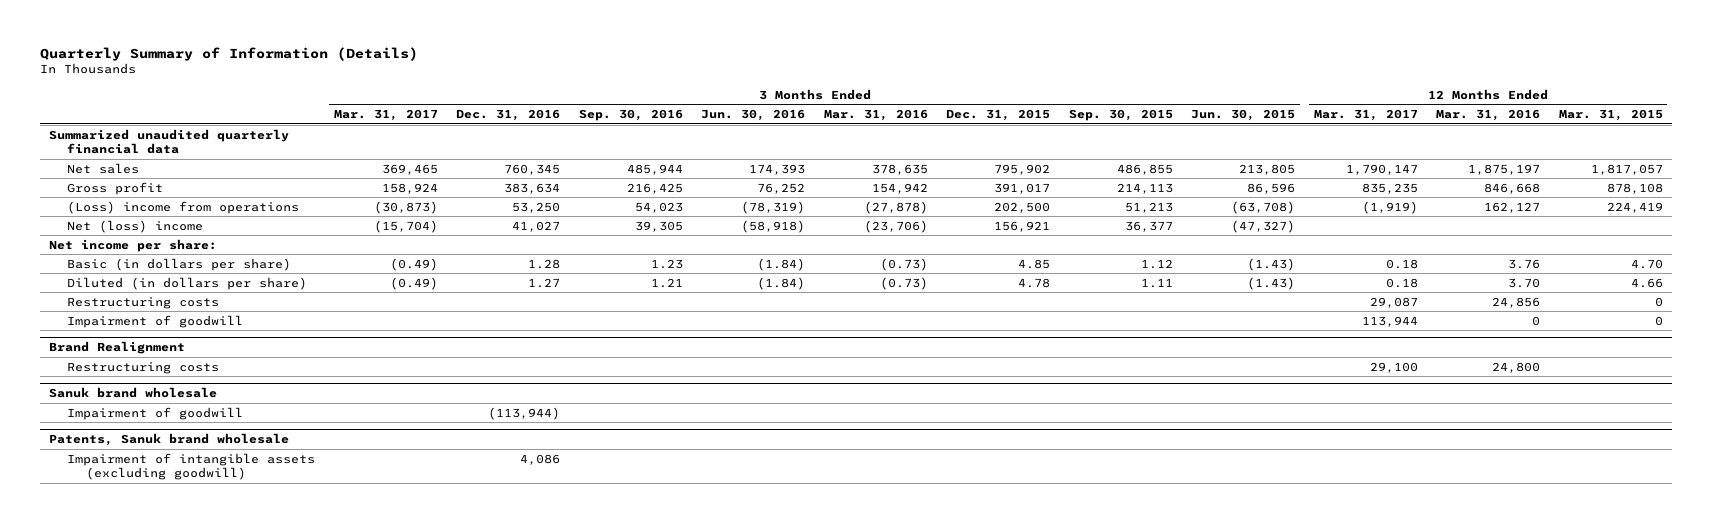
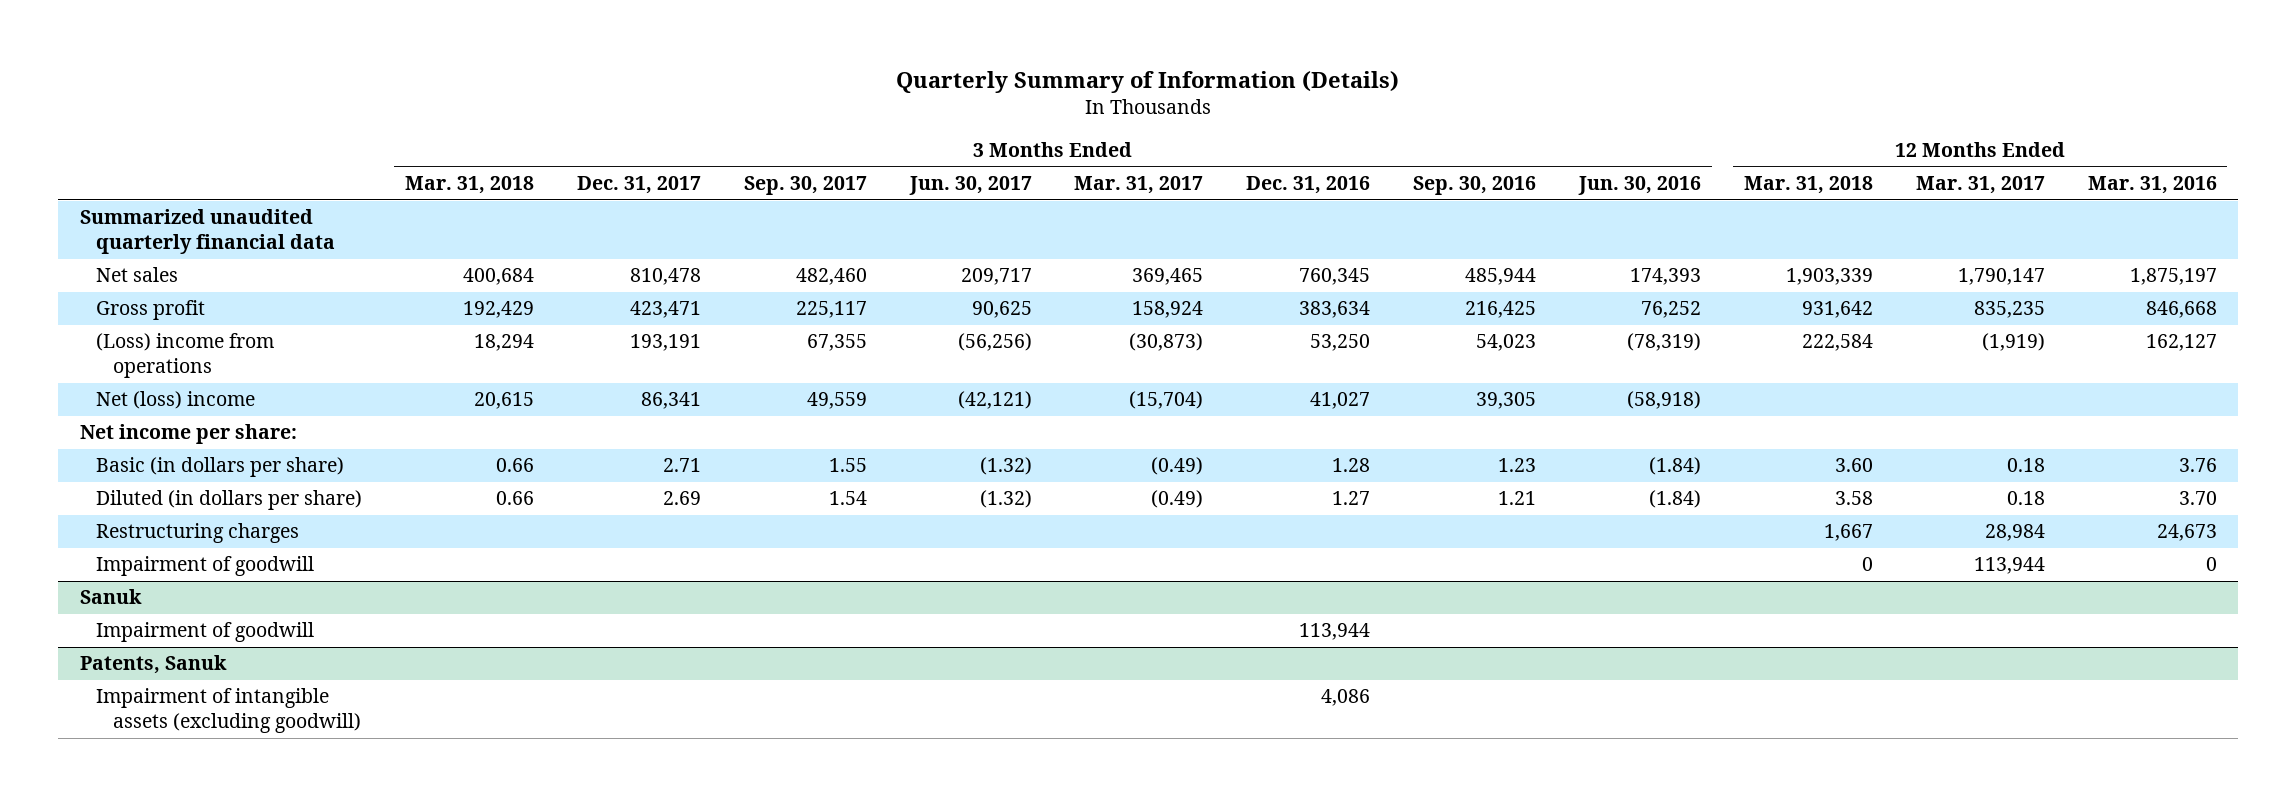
- | 3 Months Ended Mar. 31, 2017 | 3 Months Ended Dec. 31, 2016 | 3 Months Ended Sep. 30, 2016 | 3 Months Ended Jun. 30, 2016 | 3 Months Ended Mar. 31, 2016 | 3 Months Ended Dec. 31, 2015 | 3 Months Ended Sep. 30, 2015 | 3 Months Ended Jun. 30, 2015 | 12 Months Ended Mar. 31, 2017 | 12 Months Ended Mar. 31, 2016 | 12 Months Ended Mar. 31, 2015
+ | 3 Months Ended Mar. 31, 2018 | 3 Months Ended Dec. 31, 2017 | 3 Months Ended Sep. 30, 2017 | 3 Months Ended Jun. 30, 2017 | 3 Months Ended Mar. 31, 2017 | 3 Months Ended Dec. 31, 2016 | 3 Months Ended Sep. 30, 2016 | 3 Months Ended Jun. 30, 2016 | 12 Months Ended Mar. 31, 2018 | 12 Months Ended Mar. 31, 2017 | 12 Months Ended Mar. 31, 2016
- Restructuring costs | | | | | | | | | 29,087 | 24,856 | 0
+ Restructuring charges | | | | | | | | | 1,667 | 28,984 | 24,673
- Brand Realignment
- Restructuring costs | | | | | | | | | 29,100 | 24,800 |
- Sanuk brand wholesale
- Impairment of goodwill | | (113,944) | | | | | | | | |
- Patents, Sanuk brand wholesale
+ Sanuk
+ Impairment of goodwill | | | | | | 113,944 | | | | |
+ Patents, Sanuk

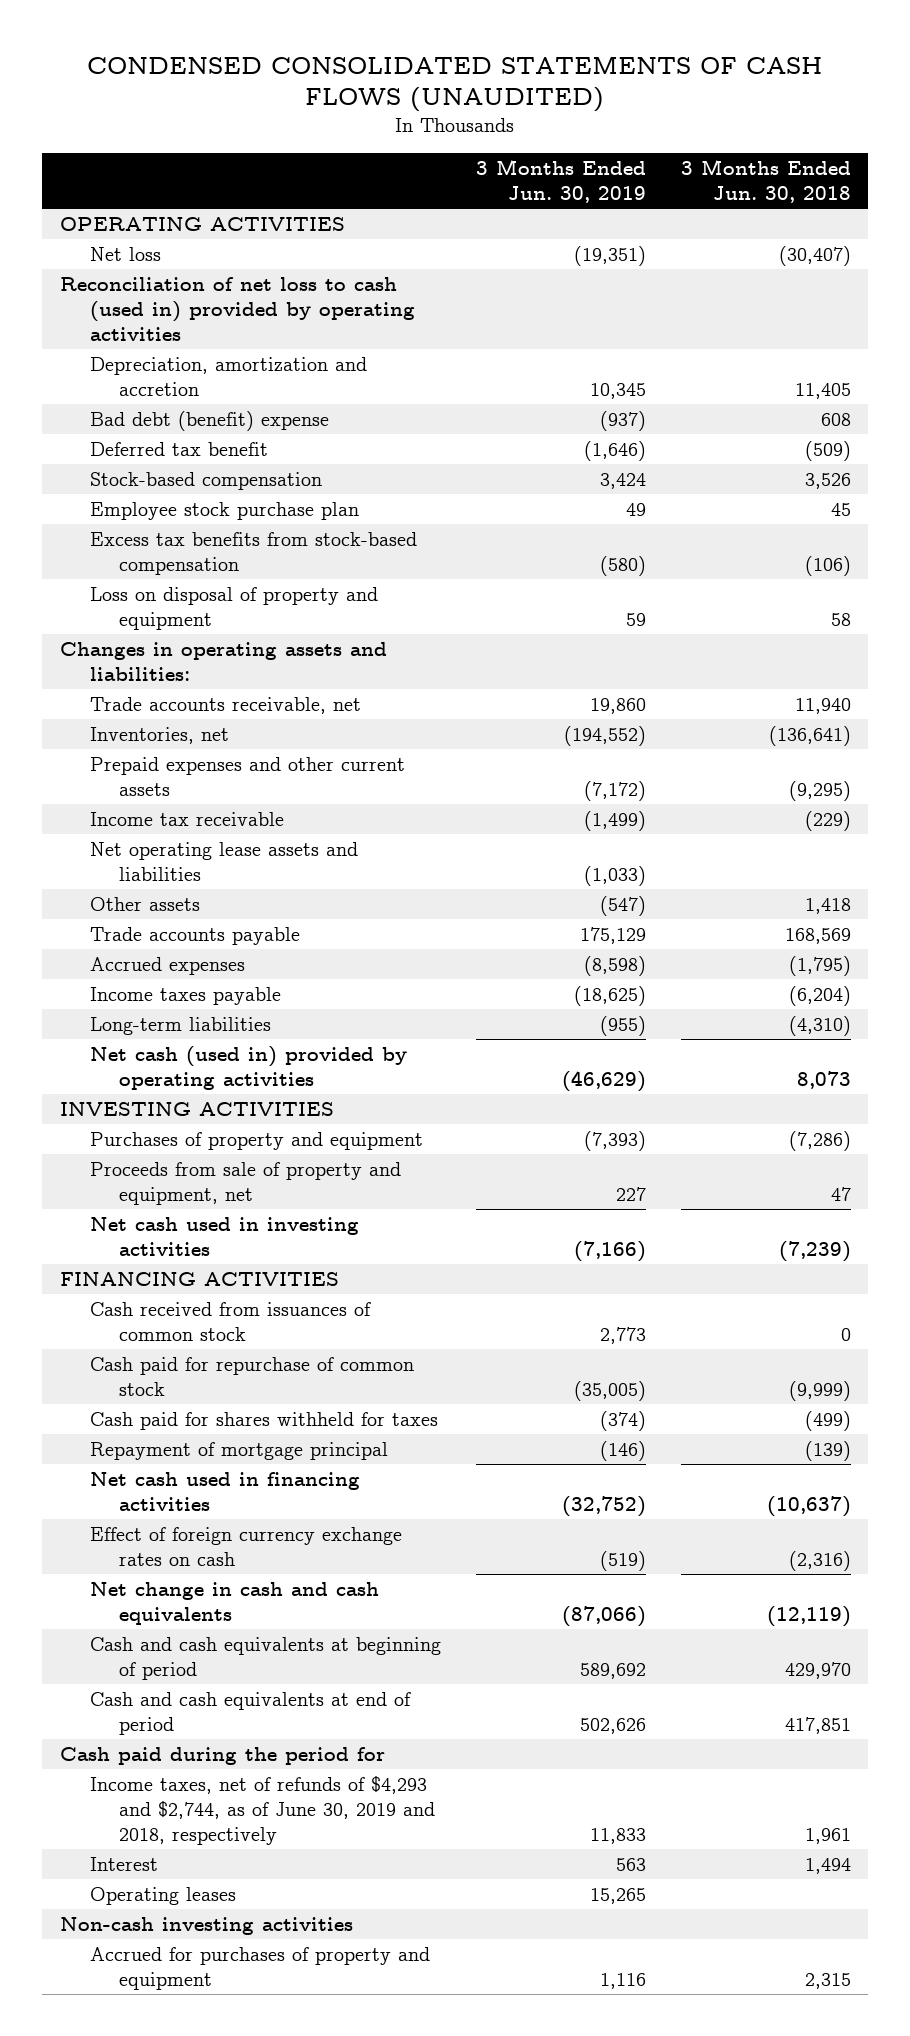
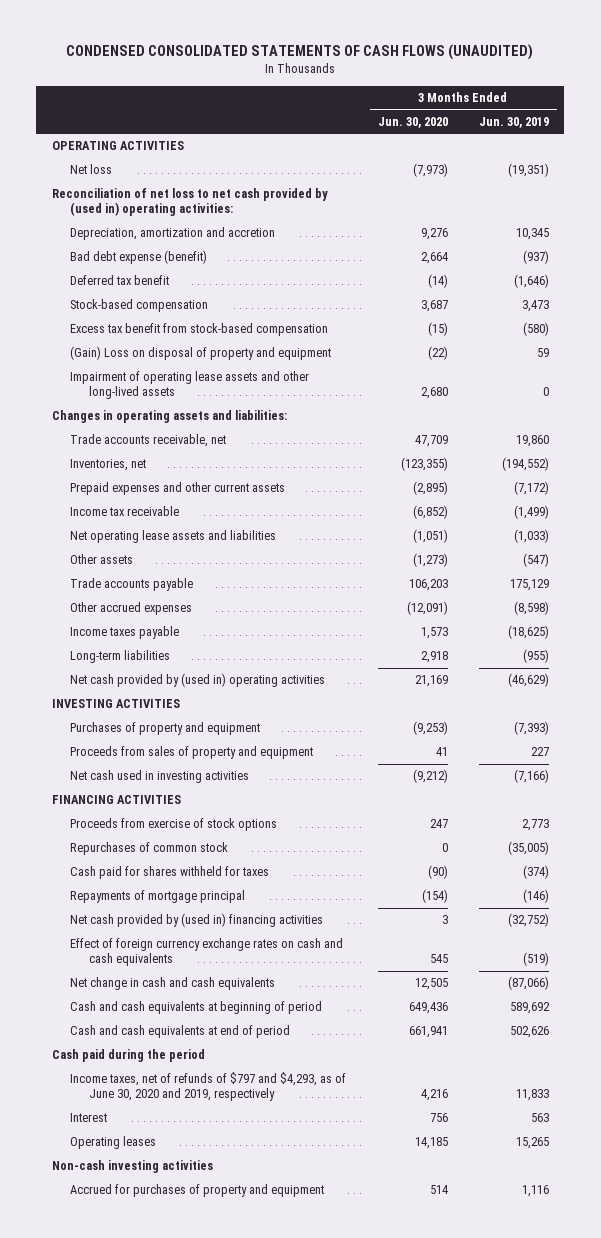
- | 3 Months Ended Jun. 30, 2019 | 3 Months Ended Jun. 30, 2018
+ | 3 Months Ended Jun. 30, 2020 | 3 Months Ended Jun. 30, 2019
- Reconciliation of net loss to cash (used in) provided by operating activities
+ Reconciliation of net loss to net cash provided by (used in) operating activities:
- Bad debt (benefit) expense | (937) | 608
+ Bad debt expense (benefit) | 2,664 | (937)
- Stock-based compensation | 3,424 | 3,526
- Employee stock purchase plan | 49 | 45
- Excess tax benefits from stock-based compensation | (580) | (106)
- Loss on disposal of property and equipment | 59 | 58
+ Stock-based compensation | 3,687 | 3,473
+ Excess tax benefit from stock-based compensation | (15) | (580)
+ (Gain) Loss on disposal of property and equipment | (22) | 59
+ Impairment of operating lease assets and other long-lived assets | 2,680 | 0
- Accrued expenses | (8,598) | (1,795)
+ Other accrued expenses | (12,091) | (8,598)
- Net cash (used in) provided by operating activities | (46,629) | 8,073
+ Net cash provided by (used in) operating activities | 21,169 | (46,629)
- Proceeds from sale of property and equipment, net | 227 | 47
+ Proceeds from sales of property and equipment | 41 | 227
- Cash received from issuances of common stock | 2,773 | 0
- Cash paid for repurchase of common stock | (35,005) | (9,999)
+ Proceeds from exercise of stock options | 247 | 2,773
+ Repurchases of common stock | 0 | (35,005)
- Repayment of mortgage principal | (146) | (139)
- Net cash used in financing activities | (32,752) | (10,637)
- Effect of foreign currency exchange rates on cash | (519) | (2,316)
+ Repayments of mortgage principal | (154) | (146)
+ Net cash provided by (used in) financing activities | 3 | (32,752)
+ Effect of foreign currency exchange rates on cash and cash equivalents | 545 | (519)
- Cash paid during the period for
- Income taxes, net of refunds of $4,293 and $2,744, as of June 30, 2019 and 2018, respectively | 11,833 | 1,961
+ Cash paid during the period
+ Income taxes, net of refunds of $797 and $4,293, as of June 30, 2020 and 2019, respectively | 4,216 | 11,833

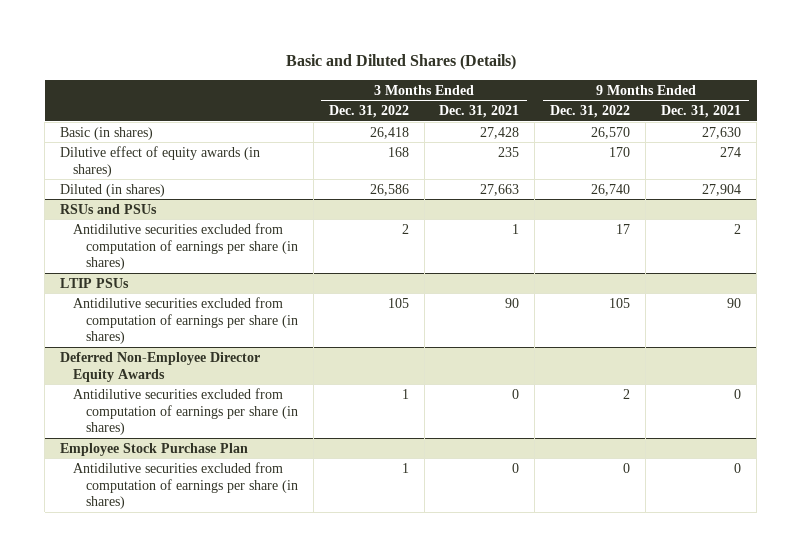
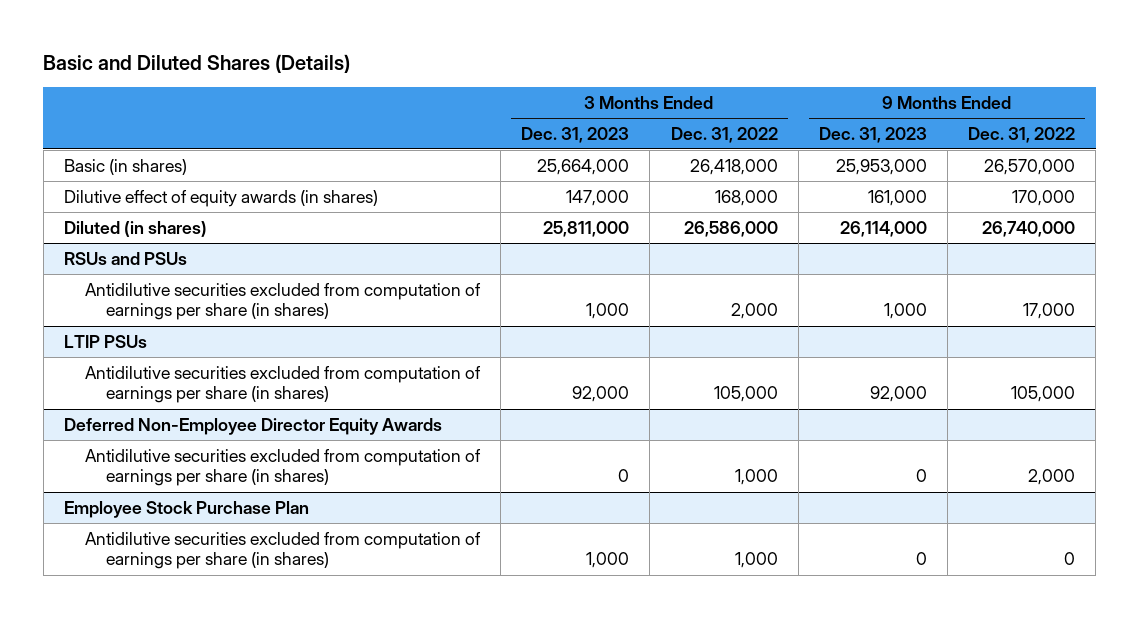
- | 3 Months Ended Dec. 31, 2022 | 3 Months Ended Dec. 31, 2021 | 9 Months Ended Dec. 31, 2022 | 9 Months Ended Dec. 31, 2021
+ | 3 Months Ended Dec. 31, 2023 | 3 Months Ended Dec. 31, 2022 | 9 Months Ended Dec. 31, 2023 | 9 Months Ended Dec. 31, 2022
- Basic (in shares) | 26,418 | 27,428 | 26,570 | 27,630
- Dilutive effect of equity awards (in shares) | 168 | 235 | 170 | 274
- Diluted (in shares) | 26,586 | 27,663 | 26,740 | 27,904
+ Basic (in shares) | 25,664,000 | 26,418,000 | 25,953,000 | 26,570,000
+ Dilutive effect of equity awards (in shares) | 147,000 | 168,000 | 161,000 | 170,000
+ Diluted (in shares) | 25,811,000 | 26,586,000 | 26,114,000 | 26,740,000
@ RSUs and PSUs
- Antidilutive securities excluded from computation of earnings per share (in shares) | 2 | 1 | 17 | 2
+ Antidilutive securities excluded from computation of earnings per share (in shares) | 1,000 | 2,000 | 1,000 | 17,000
@ LTIP PSUs
- Antidilutive securities excluded from computation of earnings per share (in shares) | 105 | 90 | 105 | 90
+ Antidilutive securities excluded from computation of earnings per share (in shares) | 92,000 | 105,000 | 92,000 | 105,000
@ Deferred Non-Employee Director Equity Awards
- Antidilutive securities excluded from computation of earnings per share (in shares) | 1 | 0 | 2 | 0
+ Antidilutive securities excluded from computation of earnings per share (in shares) | 0 | 1,000 | 0 | 2,000
@ Employee Stock Purchase Plan
- Antidilutive securities excluded from computation of earnings per share (in shares) | 1 | 0 | 0 | 0
+ Antidilutive securities excluded from computation of earnings per share (in shares) | 1,000 | 1,000 | 0 | 0

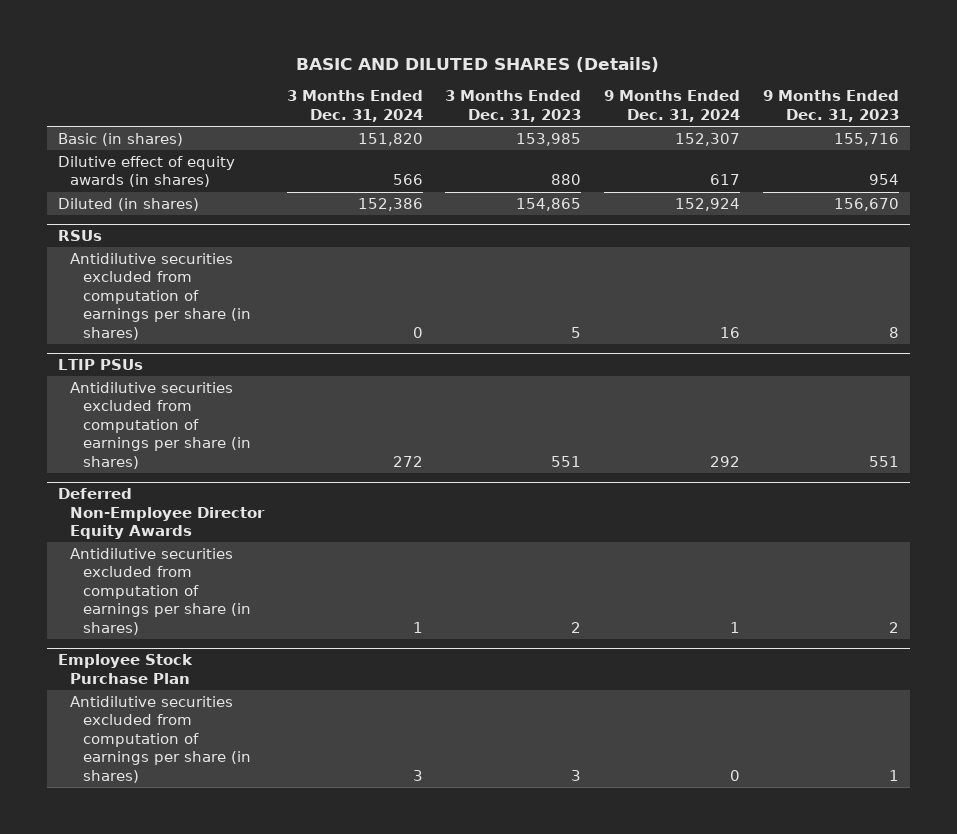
- Basic and Diluted Shares (Details)
+ BASIC AND DILUTED SHARES (Details)
- | 3 Months Ended Dec. 31, 2023 | 3 Months Ended Dec. 31, 2022 | 9 Months Ended Dec. 31, 2023 | 9 Months Ended Dec. 31, 2022
+ | 3 Months Ended Dec. 31, 2024 | 3 Months Ended Dec. 31, 2023 | 9 Months Ended Dec. 31, 2024 | 9 Months Ended Dec. 31, 2023
- Basic (in shares) | 25,664,000 | 26,418,000 | 25,953,000 | 26,570,000
- Dilutive effect of equity awards (in shares) | 147,000 | 168,000 | 161,000 | 170,000
- Diluted (in shares) | 25,811,000 | 26,586,000 | 26,114,000 | 26,740,000
- RSUs and PSUs
- Antidilutive securities excluded from computation of earnings per share (in shares) | 1,000 | 2,000 | 1,000 | 17,000
+ Basic (in shares) | 151,820 | 153,985 | 152,307 | 155,716
+ Dilutive effect of equity awards (in shares) | 566 | 880 | 617 | 954
+ Diluted (in shares) | 152,386 | 154,865 | 152,924 | 156,670
+ RSUs
+ Antidilutive securities excluded from computation of earnings per share (in shares) | 0 | 5 | 16 | 8
@ LTIP PSUs
- Antidilutive securities excluded from computation of earnings per share (in shares) | 92,000 | 105,000 | 92,000 | 105,000
+ Antidilutive securities excluded from computation of earnings per share (in shares) | 272 | 551 | 292 | 551
@ Deferred Non-Employee Director Equity Awards
- Antidilutive securities excluded from computation of earnings per share (in shares) | 0 | 1,000 | 0 | 2,000
+ Antidilutive securities excluded from computation of earnings per share (in shares) | 1 | 2 | 1 | 2
@ Employee Stock Purchase Plan
- Antidilutive securities excluded from computation of earnings per share (in shares) | 1,000 | 1,000 | 0 | 0
+ Antidilutive securities excluded from computation of earnings per share (in shares) | 3 | 3 | 0 | 1

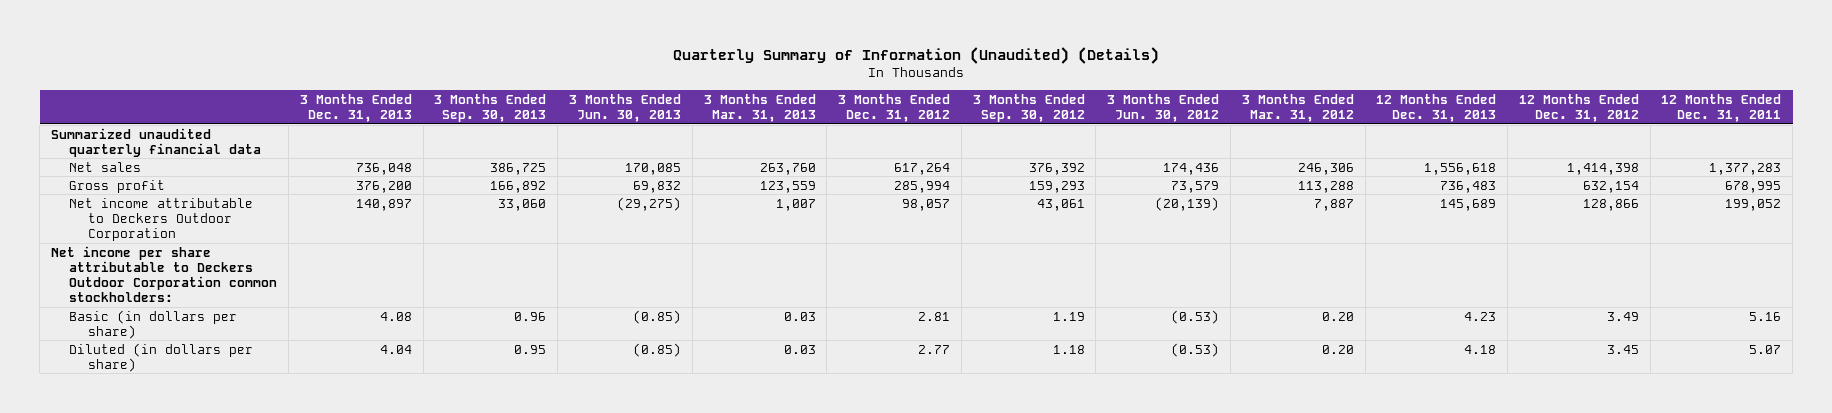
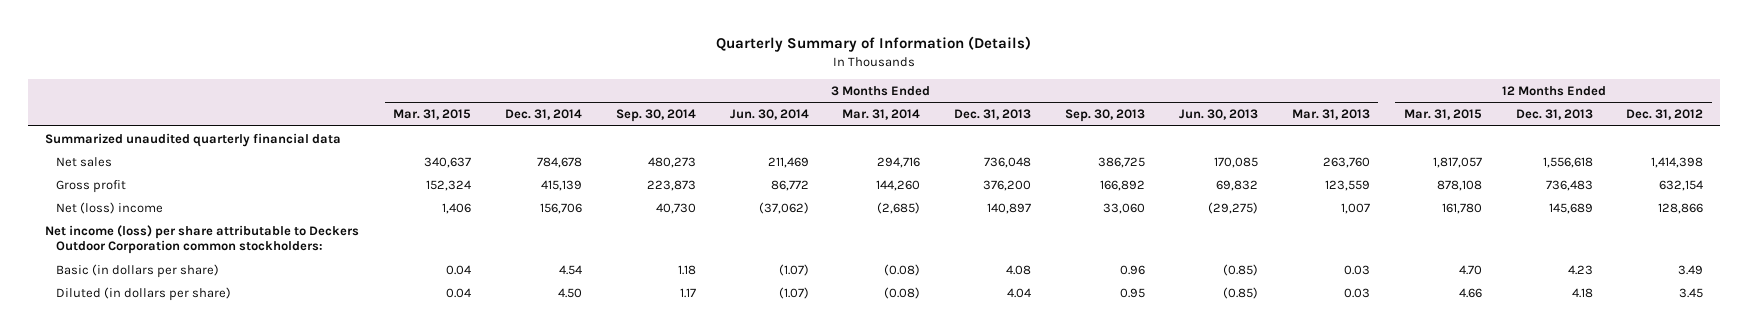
- Quarterly Summary of Information (Unaudited) (Details)
+ Quarterly Summary of Information (Details)
- | 3 Months Ended Dec. 31, 2013 | 3 Months Ended Sep. 30, 2013 | 3 Months Ended Jun. 30, 2013 | 3 Months Ended Mar. 31, 2013 | 3 Months Ended Dec. 31, 2012 | 3 Months Ended Sep. 30, 2012 | 3 Months Ended Jun. 30, 2012 | 3 Months Ended Mar. 31, 2012 | 12 Months Ended Dec. 31, 2013 | 12 Months Ended Dec. 31, 2012 | 12 Months Ended Dec. 31, 2011
+ | 3 Months Ended Mar. 31, 2015 | 3 Months Ended Dec. 31, 2014 | 3 Months Ended Sep. 30, 2014 | 3 Months Ended Jun. 30, 2014 | 3 Months Ended Mar. 31, 2014 | 3 Months Ended Dec. 31, 2013 | 3 Months Ended Sep. 30, 2013 | 3 Months Ended Jun. 30, 2013 | 3 Months Ended Mar. 31, 2013 | 12 Months Ended Mar. 31, 2015 | 12 Months Ended Dec. 31, 2013 | 12 Months Ended Dec. 31, 2012
- Net income attributable to Deckers Outdoor Corporation | 140,897 | 33,060 | (29,275) | 1,007 | 98,057 | 43,061 | (20,139) | 7,887 | 145,689 | 128,866 | 199,052
- Net income per share attributable to Deckers Outdoor Corporation common stockholders:
+ Net (loss) income | 1,406 | 156,706 | 40,730 | (37,062) | (2,685) | 140,897 | 33,060 | (29,275) | 1,007 | 161,780 | 145,689 | 128,866
+ Net income (loss) per share attributable to Deckers Outdoor Corporation common stockholders:

